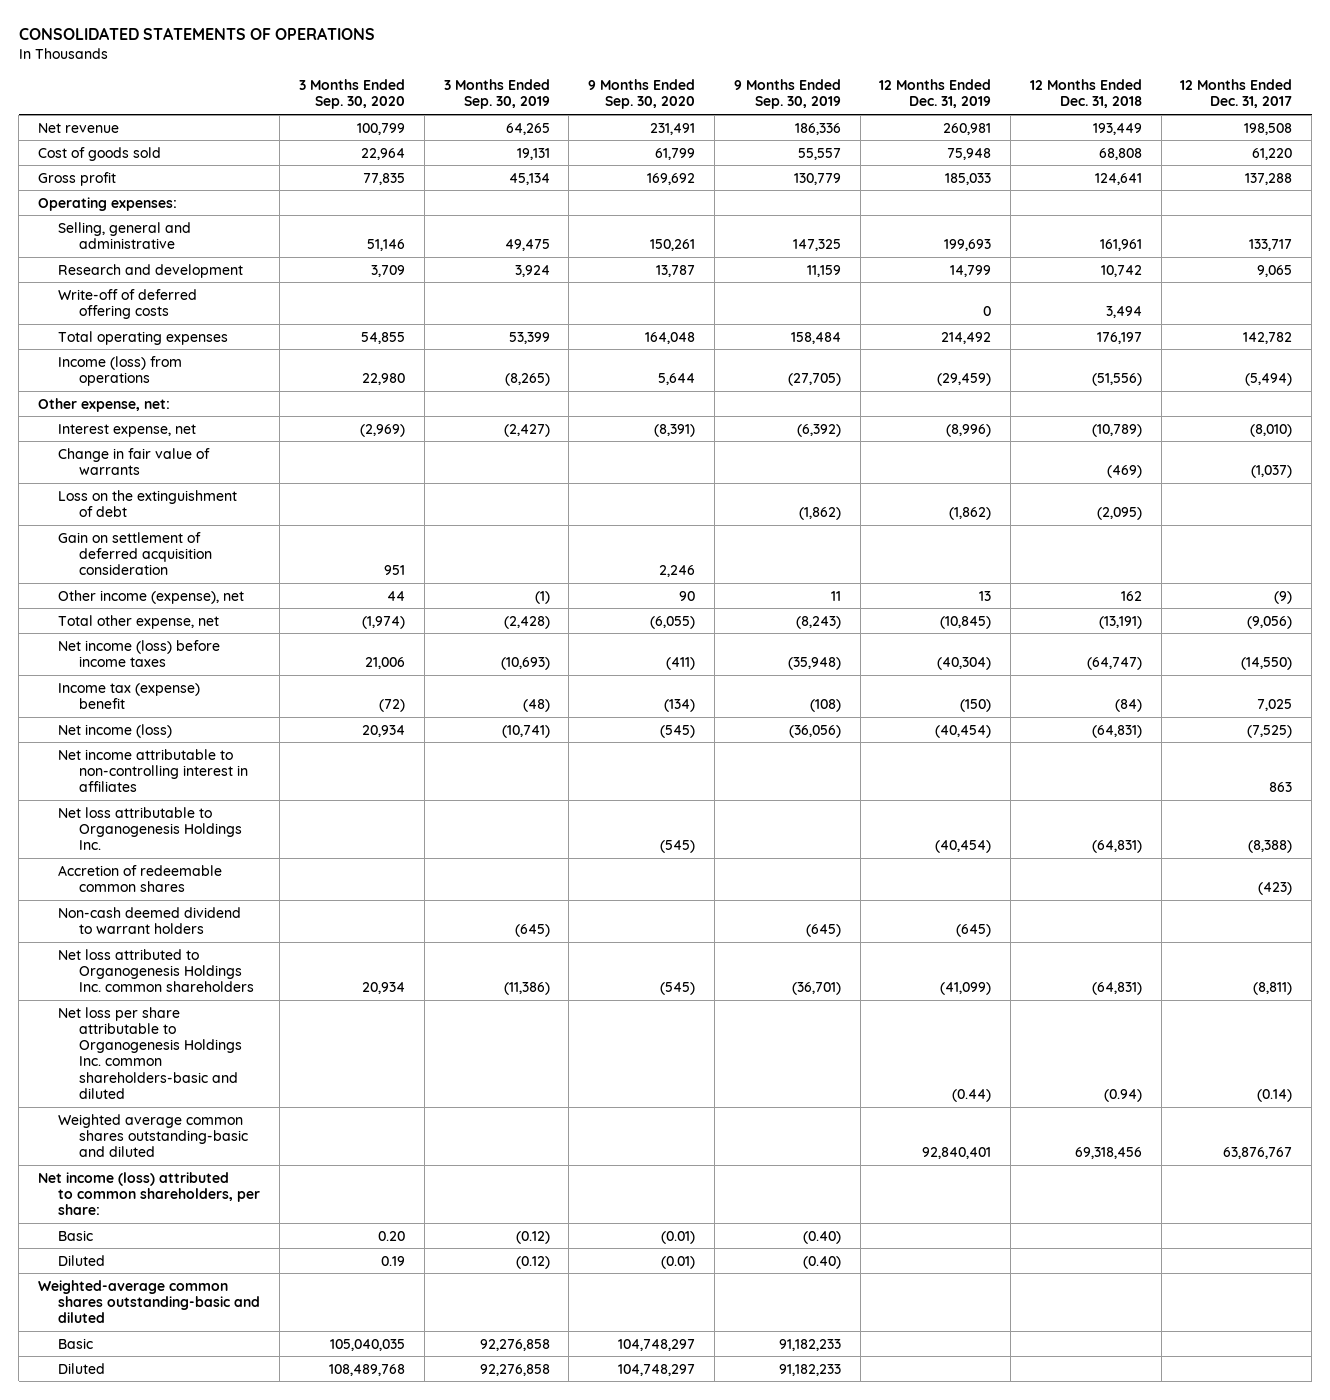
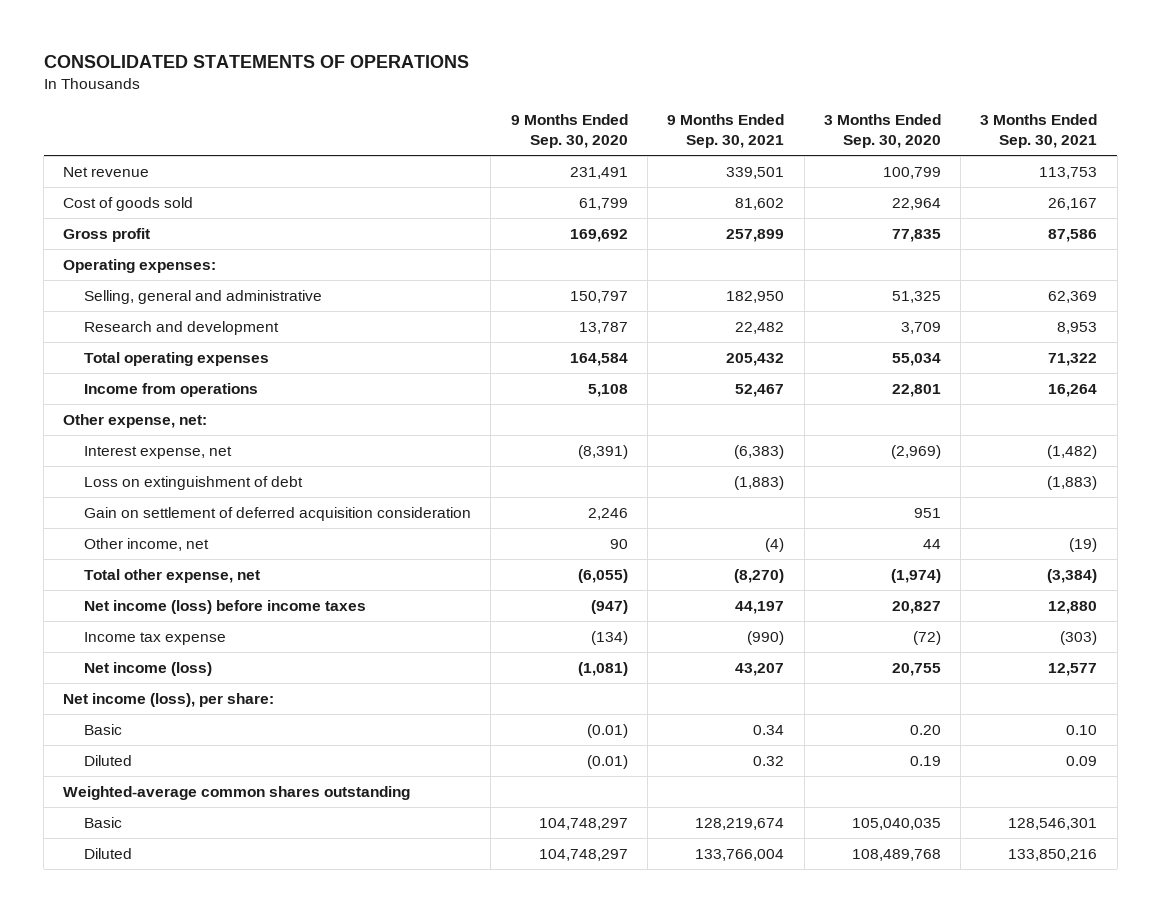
- | 3 Months Ended Sep. 30, 2020 | 3 Months Ended Sep. 30, 2019 | 9 Months Ended Sep. 30, 2020 | 9 Months Ended Sep. 30, 2019 | 12 Months Ended Dec. 31, 2019 | 12 Months Ended Dec. 31, 2018 | 12 Months Ended Dec. 31, 2017
+ | 9 Months Ended Sep. 30, 2020 | 9 Months Ended Sep. 30, 2021 | 3 Months Ended Sep. 30, 2020 | 3 Months Ended Sep. 30, 2021
- Selling, general and administrative | 51,146 | 49,475 | 150,261 | 147,325 | 199,693 | 161,961 | 133,717
+ Selling, general and administrative | 150,797 | 182,950 | 51,325 | 62,369
- Write-off of deferred offering costs | | | | | 0 | 3,494 |
- Total operating expenses | 54,855 | 53,399 | 164,048 | 158,484 | 214,492 | 176,197 | 142,782
- Income (loss) from operations | 22,980 | (8,265) | 5,644 | (27,705) | (29,459) | (51,556) | (5,494)
+ Total operating expenses | 164,584 | 205,432 | 55,034 | 71,322
+ Income from operations | 5,108 | 52,467 | 22,801 | 16,264
- Change in fair value of warrants | | | | | | (469) | (1,037)
- Loss on the extinguishment of debt | | | | (1,862) | (1,862) | (2,095) |
+ Loss on extinguishment of debt | | (1,883) | | (1,883)
- Other income (expense), net | 44 | (1) | 90 | 11 | 13 | 162 | (9)
+ Other income, net | 90 | (4) | 44 | (19)
- Net income (loss) before income taxes | 21,006 | (10,693) | (411) | (35,948) | (40,304) | (64,747) | (14,550)
- Income tax (expense) benefit | (72) | (48) | (134) | (108) | (150) | (84) | 7,025
- Net income (loss) | 20,934 | (10,741) | (545) | (36,056) | (40,454) | (64,831) | (7,525)
- Net income attributable to non-controlling interest in affiliates | | | | | | | 863
- Net loss attributable to Organogenesis Holdings Inc. | | | (545) | | (40,454) | (64,831) | (8,388)
- Accretion of redeemable common shares | | | | | | | (423)
- Non-cash deemed dividend to warrant holders | | (645) | | (645) | (645) | |
- Net loss attributed to Organogenesis Holdings Inc. common shareholders | 20,934 | (11,386) | (545) | (36,701) | (41,099) | (64,831) | (8,811)
- Net loss per share attributable to Organogenesis Holdings Inc. common shareholders-basic and diluted | | | | | (0.44) | (0.94) | (0.14)
- Weighted average common shares outstanding-basic and diluted | | | | | 92,840,401 | 69,318,456 | 63,876,767
- Net income (loss) attributed to common shareholders, per share:
+ Net income (loss) before income taxes | (947) | 44,197 | 20,827 | 12,880
+ Income tax expense | (134) | (990) | (72) | (303)
+ Net income (loss) | (1,081) | 43,207 | 20,755 | 12,577
+ Net income (loss), per share:
- Weighted-average common shares outstanding-basic and diluted
+ Weighted-average common shares outstanding

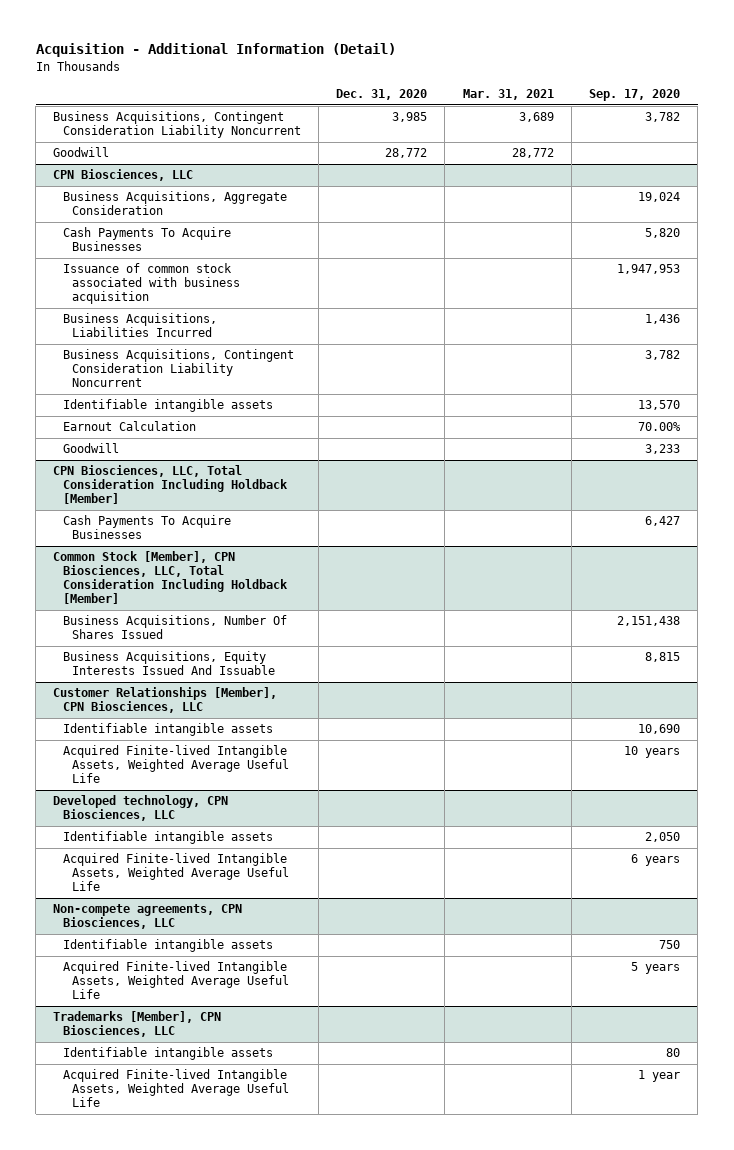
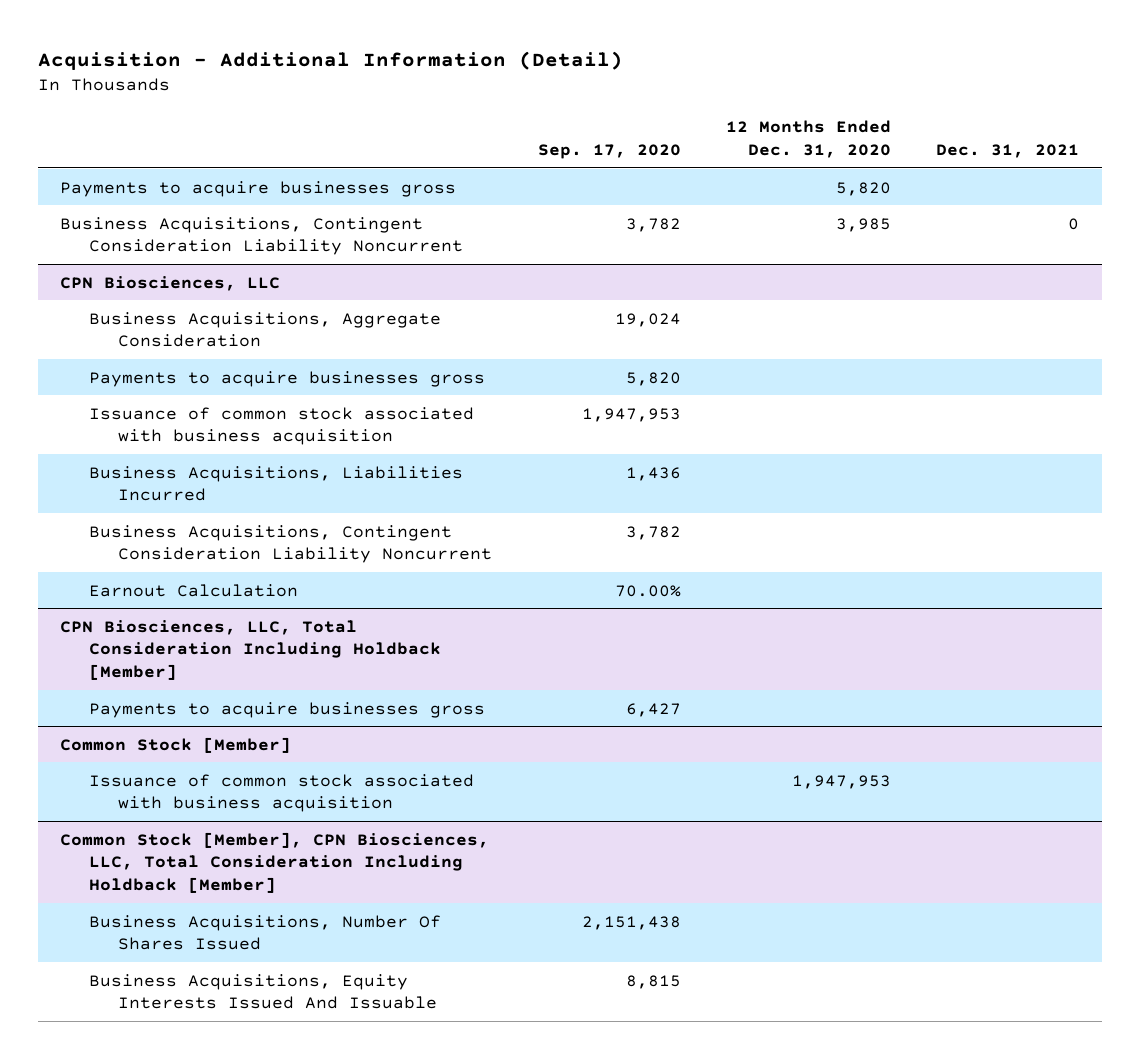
- | Dec. 31, 2020 | Mar. 31, 2021 | Sep. 17, 2020
+ | Sep. 17, 2020 | 12 Months Ended Dec. 31, 2020 | Dec. 31, 2021
+ Payments to acquire businesses gross | | 5,820 |
- Goodwill | 28,772 | 28,772 |
@ CPN Biosciences, LLC
- Cash Payments To Acquire Businesses | | | 5,820
+ Payments to acquire businesses gross | 5,820 | |
- Identifiable intangible assets | | | 13,570
- Goodwill | | | 3,233
@ CPN Biosciences, LLC, Total Consideration Including Holdback [Member]
- Cash Payments To Acquire Businesses | | | 6,427
+ Payments to acquire businesses gross | 6,427 | |
+ Common Stock [Member]
+ Issuance of common stock associated with business acquisition | | 1,947,953 |
- Customer Relationships [Member], CPN Biosciences, LLC
- Identifiable intangible assets | | | 10,690
- Acquired Finite-lived Intangible Assets, Weighted Average Useful Life | | | 10 years
- Developed technology, CPN Biosciences, LLC
- Identifiable intangible assets | | | 2,050
- Acquired Finite-lived Intangible Assets, Weighted Average Useful Life | | | 6 years
- Non-compete agreements, CPN Biosciences, LLC
- Identifiable intangible assets | | | 750
- Acquired Finite-lived Intangible Assets, Weighted Average Useful Life | | | 5 years
- Trademarks [Member], CPN Biosciences, LLC
- Identifiable intangible assets | | | 80
- Acquired Finite-lived Intangible Assets, Weighted Average Useful Life | | | 1 year

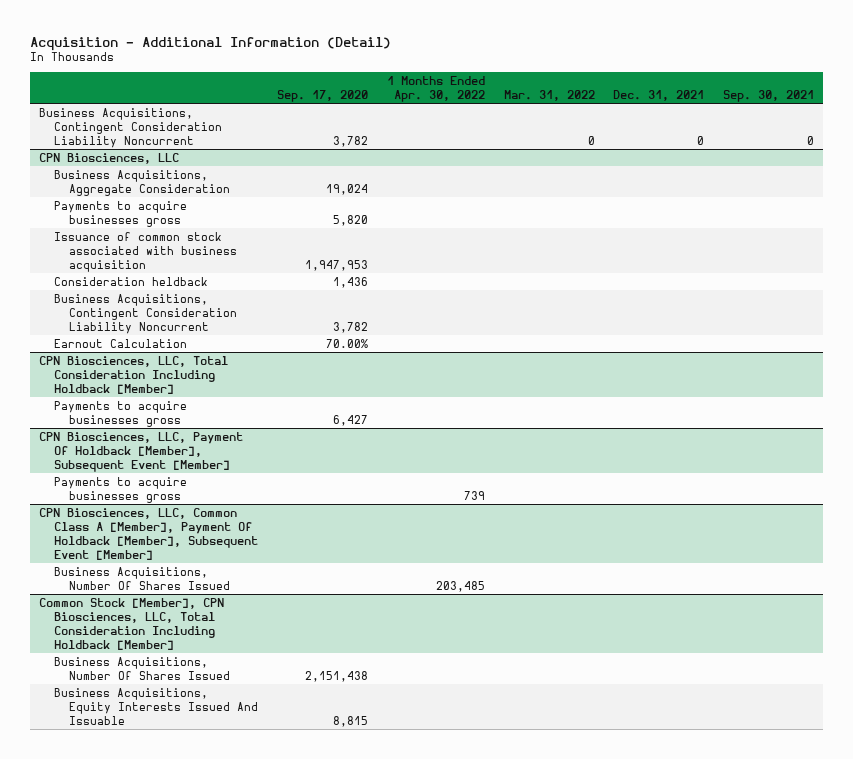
- | Sep. 17, 2020 | 12 Months Ended Dec. 31, 2020 | Dec. 31, 2021
+ | Sep. 17, 2020 | 1 Months Ended Apr. 30, 2022 | Mar. 31, 2022 | Dec. 31, 2021 | Sep. 30, 2021
- Payments to acquire businesses gross | | 5,820 |
@ CPN Biosciences, LLC
- Business Acquisitions, Liabilities Incurred | 1,436 | |
+ Consideration heldback | 1,436 | | | |
- Common Stock [Member]
- Issuance of common stock associated with business acquisition | | 1,947,953 |
+ CPN Biosciences, LLC, Payment Of Holdback [Member], Subsequent Event [Member]
+ Payments to acquire businesses gross | | 739 | | |
+ CPN Biosciences, LLC, Common Class A [Member], Payment Of Holdback [Member], Subsequent Event [Member]
+ Business Acquisitions, Number Of Shares Issued | | 203,485 | | |

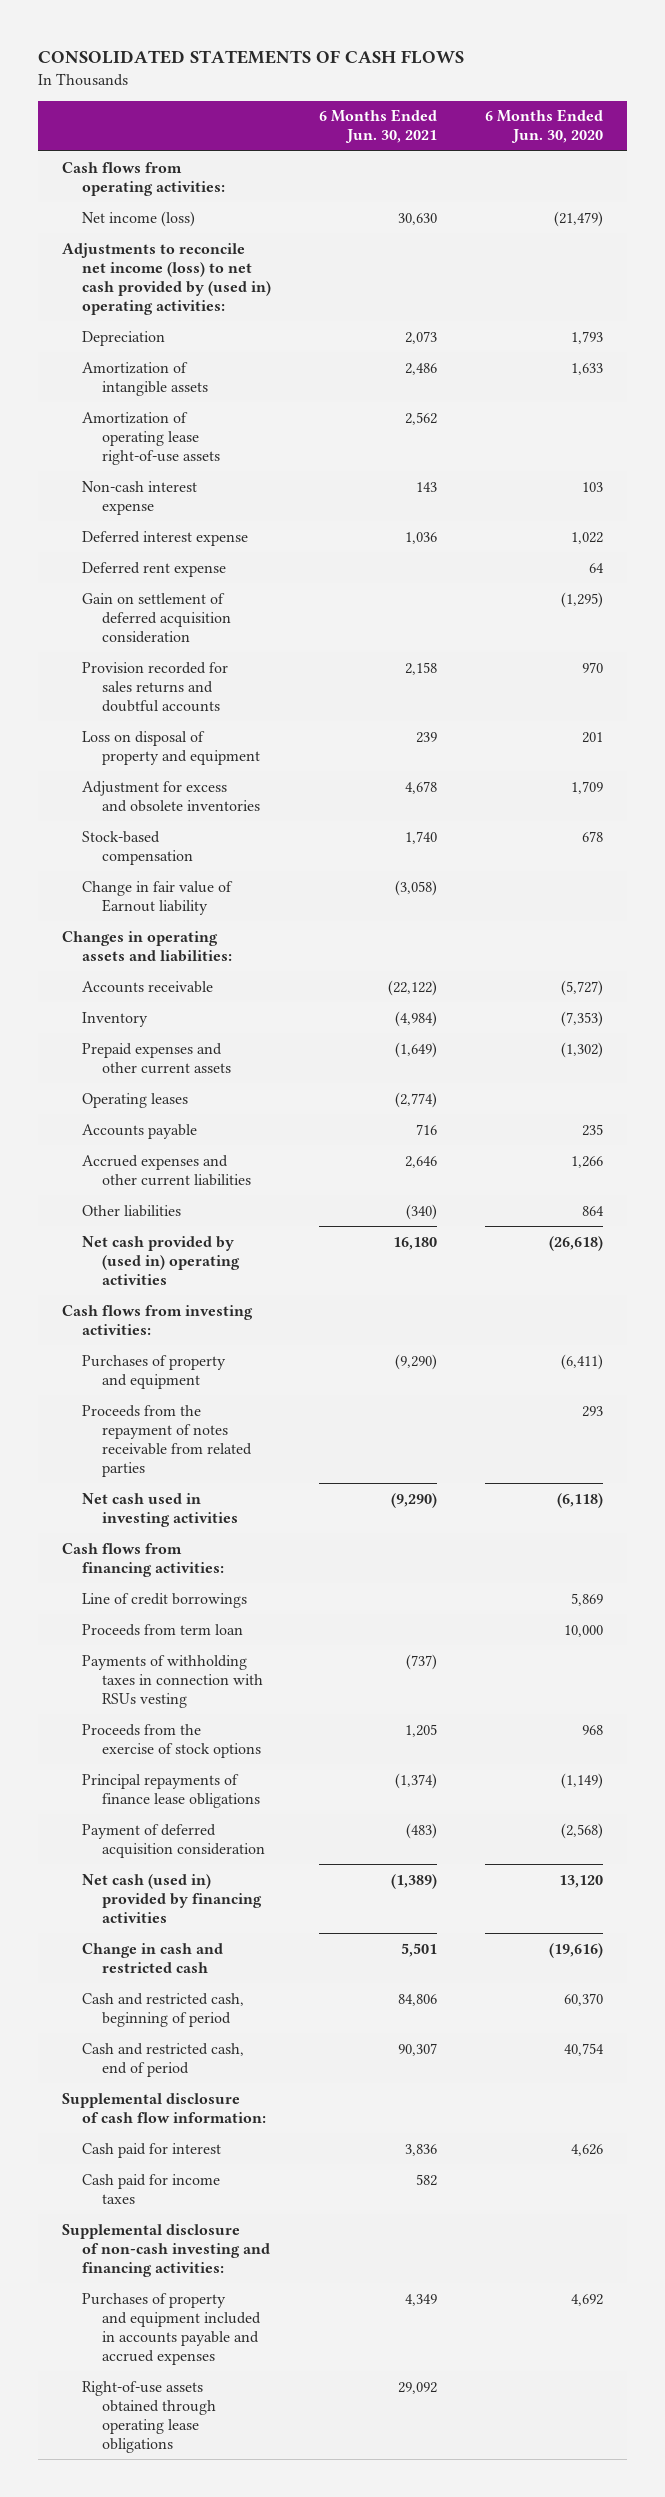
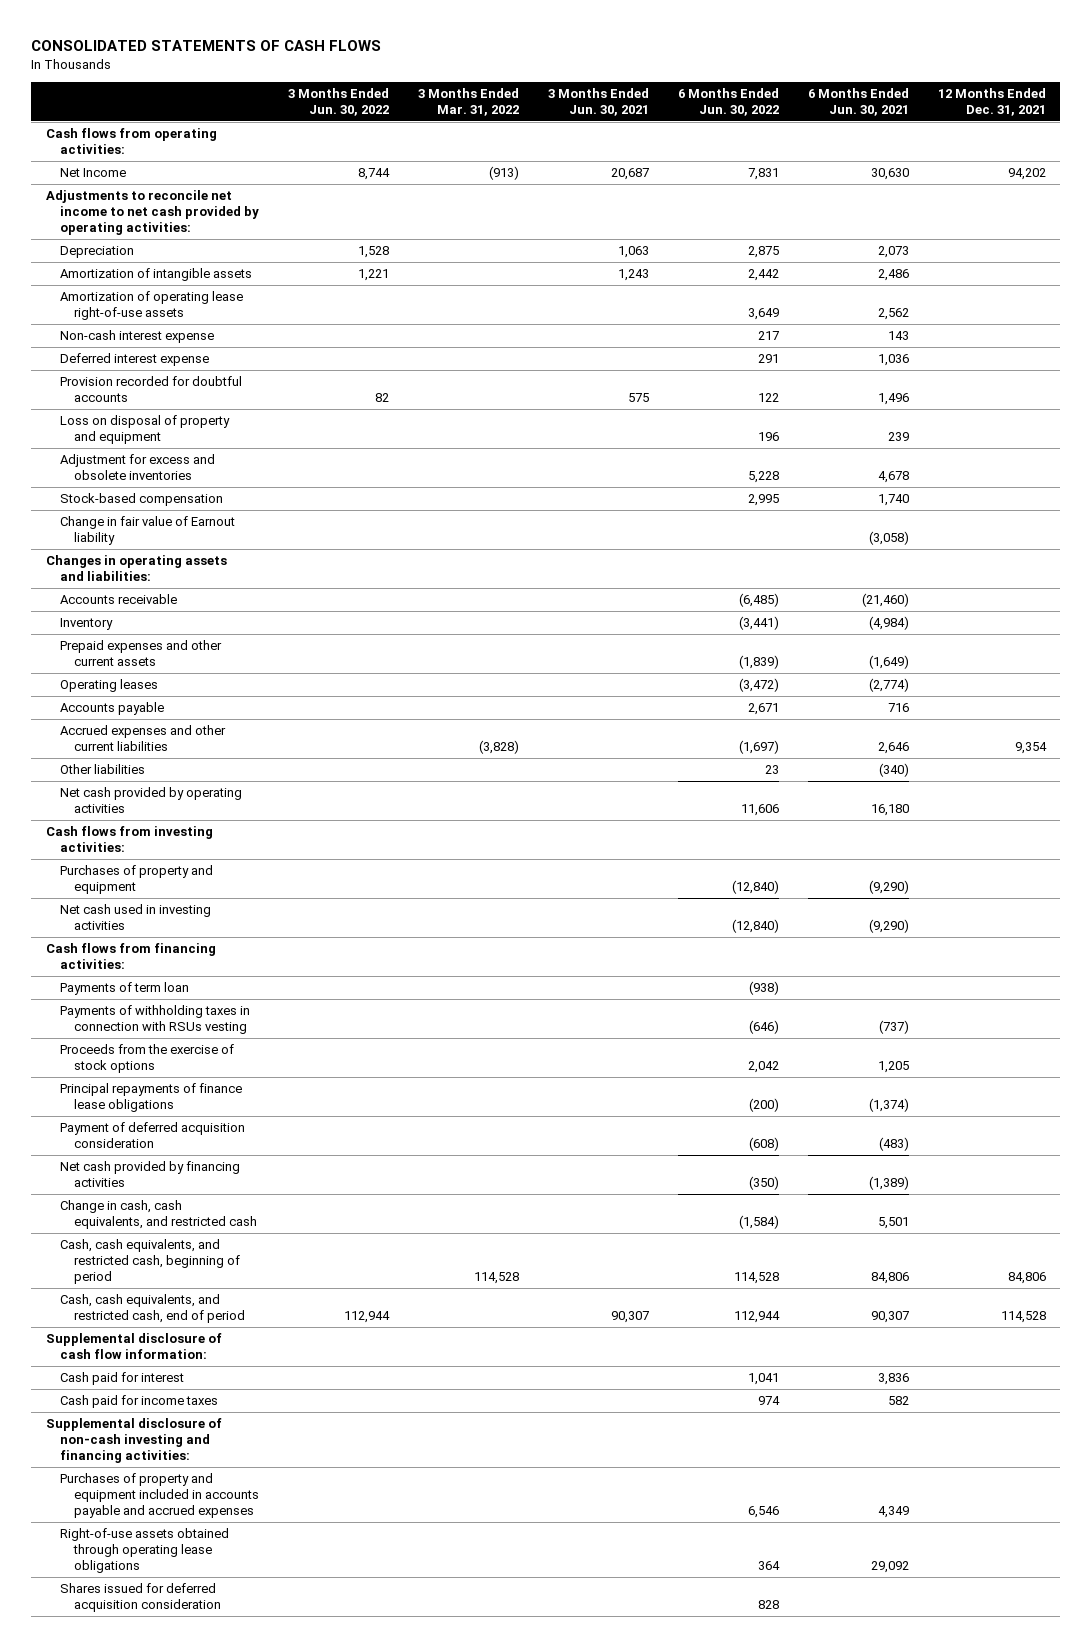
- | 6 Months Ended Jun. 30, 2021 | 6 Months Ended Jun. 30, 2020
+ | 3 Months Ended Jun. 30, 2022 | 3 Months Ended Mar. 31, 2022 | 3 Months Ended Jun. 30, 2021 | 6 Months Ended Jun. 30, 2022 | 6 Months Ended Jun. 30, 2021 | 12 Months Ended Dec. 31, 2021
- Net income (loss) | 30,630 | (21,479)
- Adjustments to reconcile net income (loss) to net cash provided by (used in) operating activities:
+ Net Income | 8,744 | (913) | 20,687 | 7,831 | 30,630 | 94,202
+ Adjustments to reconcile net income to net cash provided by operating activities:
- Deferred rent expense | | 64
- Gain on settlement of deferred acquisition consideration | | (1,295)
- Provision recorded for sales returns and doubtful accounts | 2,158 | 970
+ Provision recorded for doubtful accounts | 82 | | 575 | 122 | 1,496 |
- Accounts receivable | (22,122) | (5,727)
+ Accounts receivable | | | | (6,485) | (21,460) |
- Net cash provided by (used in) operating activities | 16,180 | (26,618)
+ Net cash provided by operating activities | | | | 11,606 | 16,180 |
- Proceeds from the repayment of notes receivable from related parties | | 293
- Line of credit borrowings | | 5,869
- Proceeds from term loan | | 10,000
+ Payments of term loan | | | | (938) | |
- Net cash (used in) provided by financing activities | (1,389) | 13,120
- Change in cash and restricted cash | 5,501 | (19,616)
- Cash and restricted cash, beginning of period | 84,806 | 60,370
- Cash and restricted cash, end of period | 90,307 | 40,754
+ Net cash provided by financing activities | | | | (350) | (1,389) |
+ Change in cash, cash equivalents, and restricted cash | | | | (1,584) | 5,501 |
+ Cash, cash equivalents, and restricted cash, beginning of period | | 114,528 | | 114,528 | 84,806 | 84,806
+ Cash, cash equivalents, and restricted cash, end of period | 112,944 | | 90,307 | 112,944 | 90,307 | 114,528
+ Shares issued for deferred acquisition consideration | | | | 828 | |

